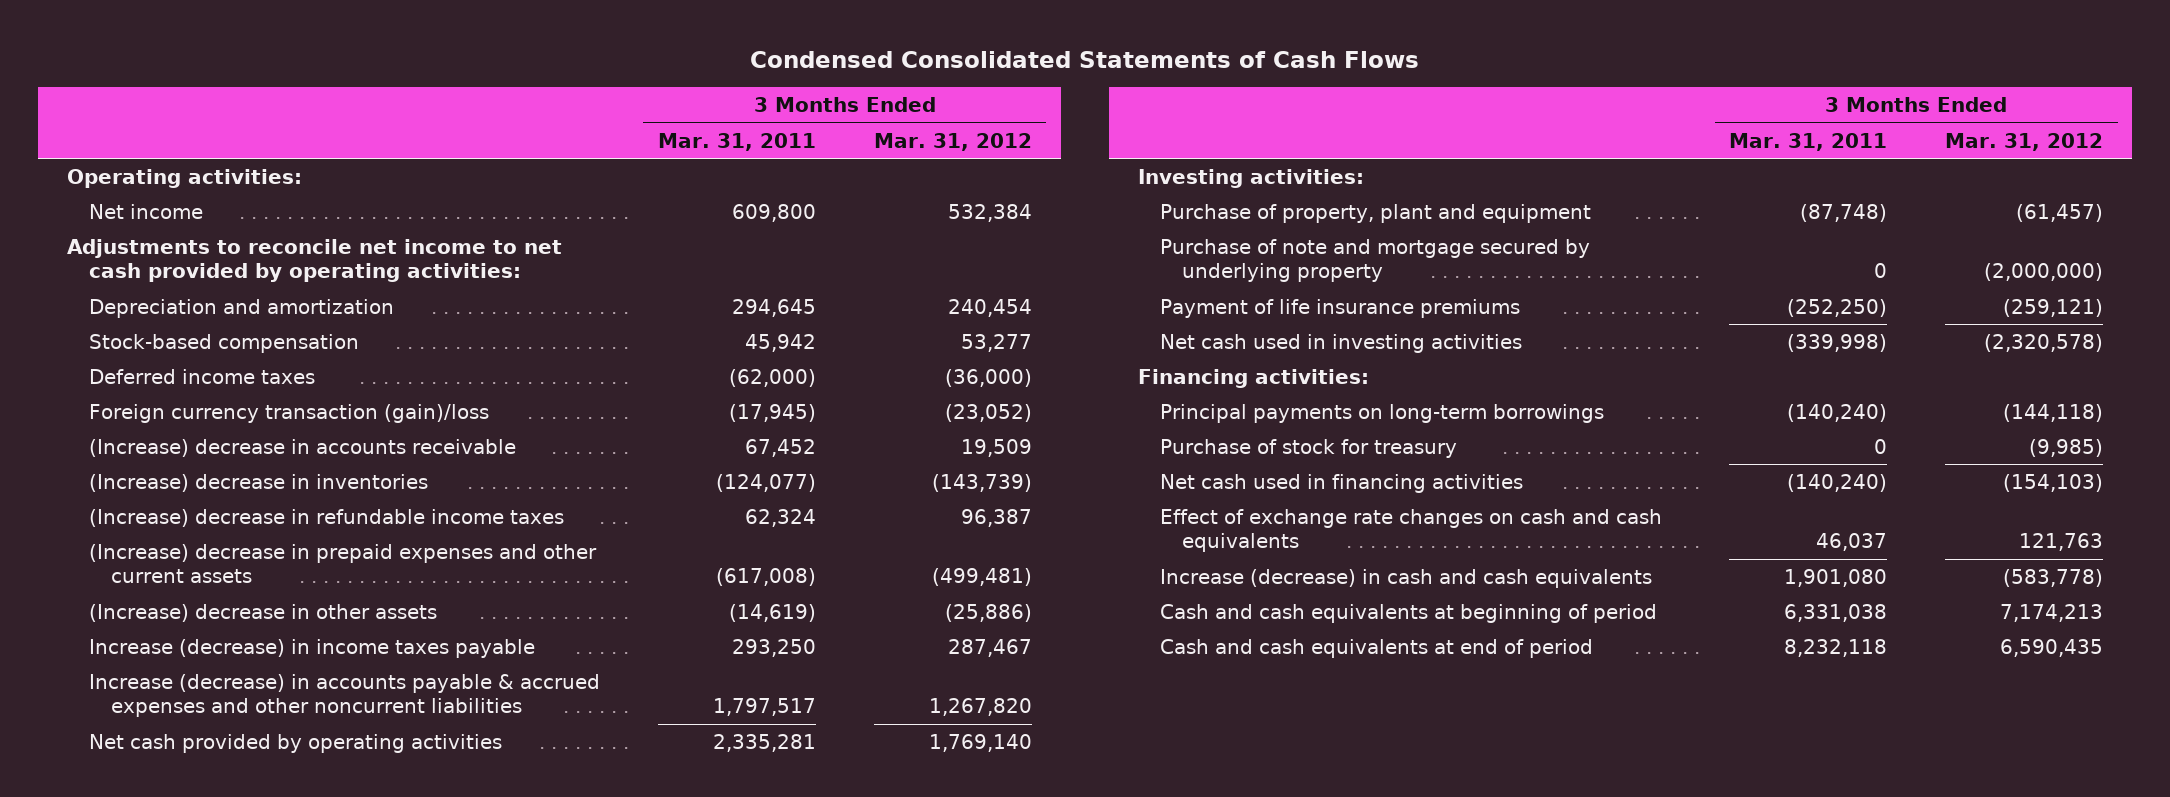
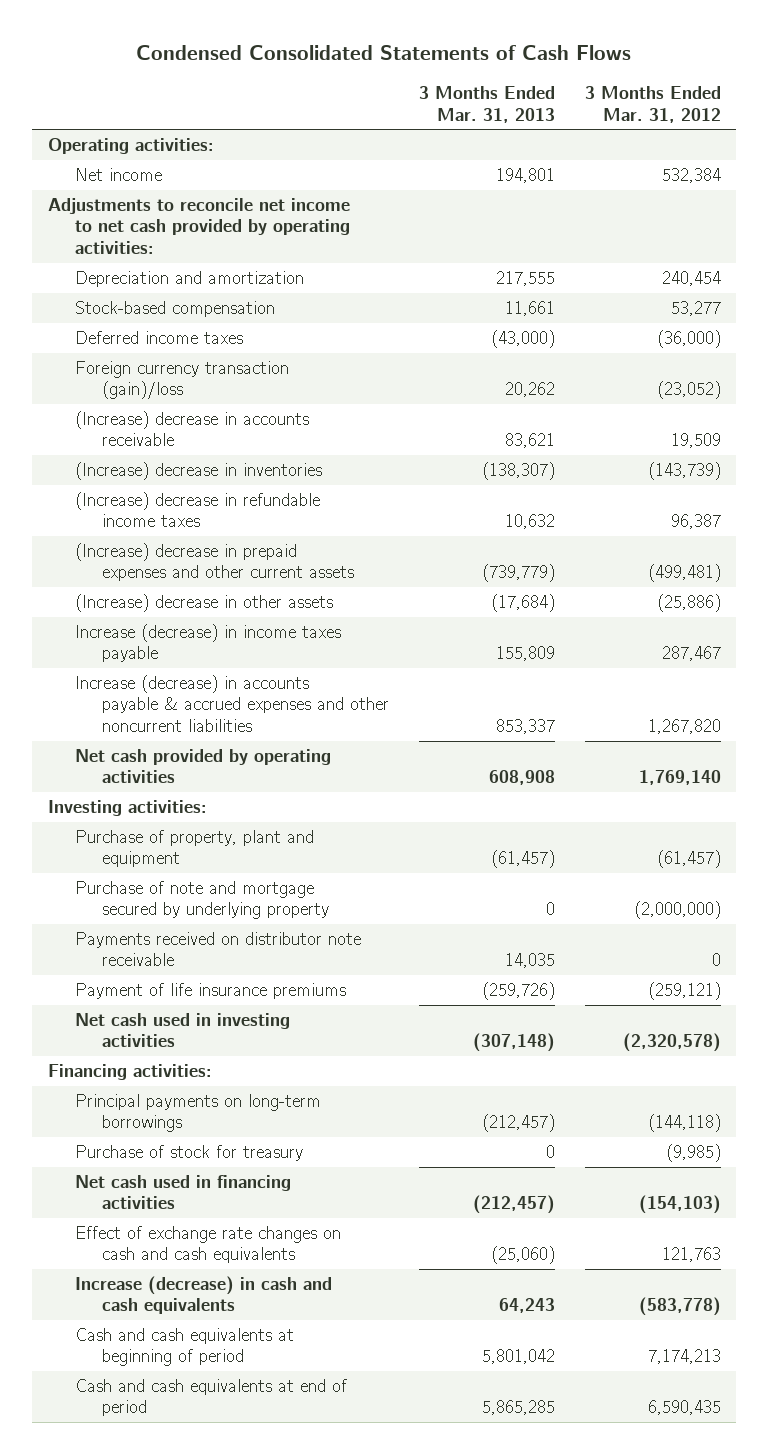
- | 3 Months Ended Mar. 31, 2011 | 3 Months Ended Mar. 31, 2012
+ | 3 Months Ended Mar. 31, 2013 | 3 Months Ended Mar. 31, 2012
+ Payments received on distributor note receivable | 14,035 | 0

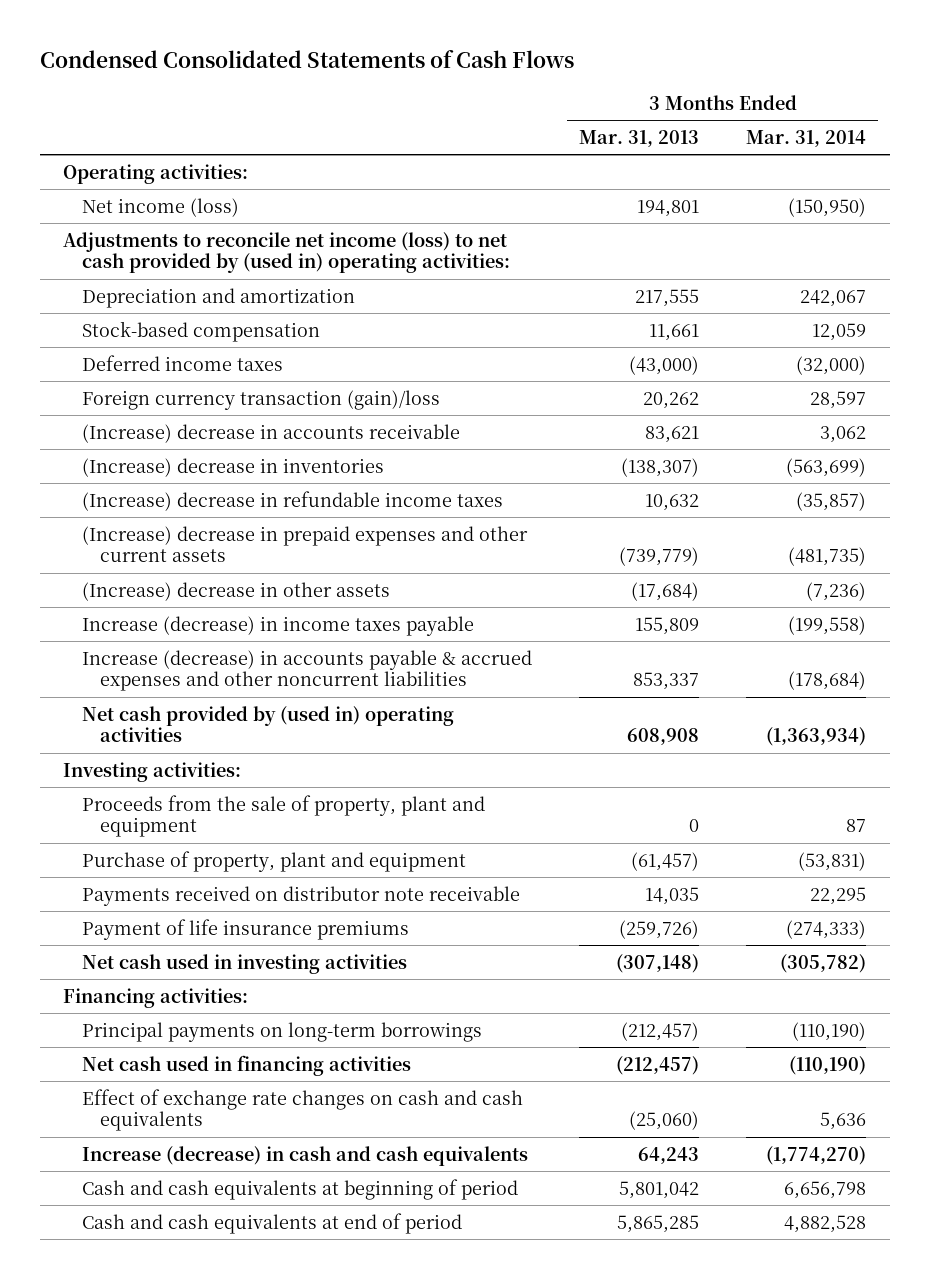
- | 3 Months Ended Mar. 31, 2013 | 3 Months Ended Mar. 31, 2012
+ | 3 Months Ended Mar. 31, 2013 | 3 Months Ended Mar. 31, 2014
- Net income | 194,801 | 532,384
- Adjustments to reconcile net income to net cash provided by operating activities:
+ Net income (loss) | 194,801 | (150,950)
+ Adjustments to reconcile net income (loss) to net cash provided by (used in) operating activities:
- Net cash provided by operating activities | 608,908 | 1,769,140
+ Net cash provided by (used in) operating activities | 608,908 | (1,363,934)
+ Proceeds from the sale of property, plant and equipment | 0 | 87
- Purchase of note and mortgage secured by underlying property | 0 | (2,000,000)
- Purchase of stock for treasury | 0 | (9,985)

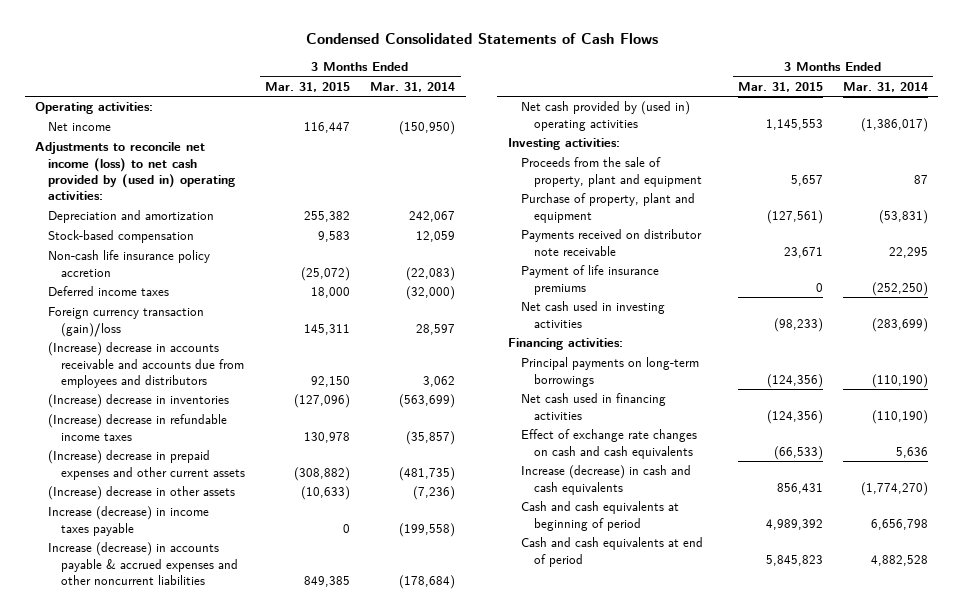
- | 3 Months Ended Mar. 31, 2013 | 3 Months Ended Mar. 31, 2014
+ | 3 Months Ended Mar. 31, 2015 | 3 Months Ended Mar. 31, 2014
- Net income (loss) | 194,801 | (150,950)
+ Net income | 116,447 | (150,950)
+ Non-cash life insurance policy accretion | (25,072) | (22,083)
- (Increase) decrease in accounts receivable | 83,621 | 3,062
+ (Increase) decrease in accounts receivable and accounts due from employees and distributors | 92,150 | 3,062
- Net cash provided by (used in) operating activities | 608,908 | (1,363,934)
+ Net cash provided by (used in) operating activities | 1,145,553 | (1,386,017)
- Payment of life insurance premiums | (259,726) | (274,333)
- Net cash used in investing activities | (307,148) | (305,782)
+ Payment of life insurance premiums | 0 | (252,250)
+ Net cash used in investing activities | (98,233) | (283,699)

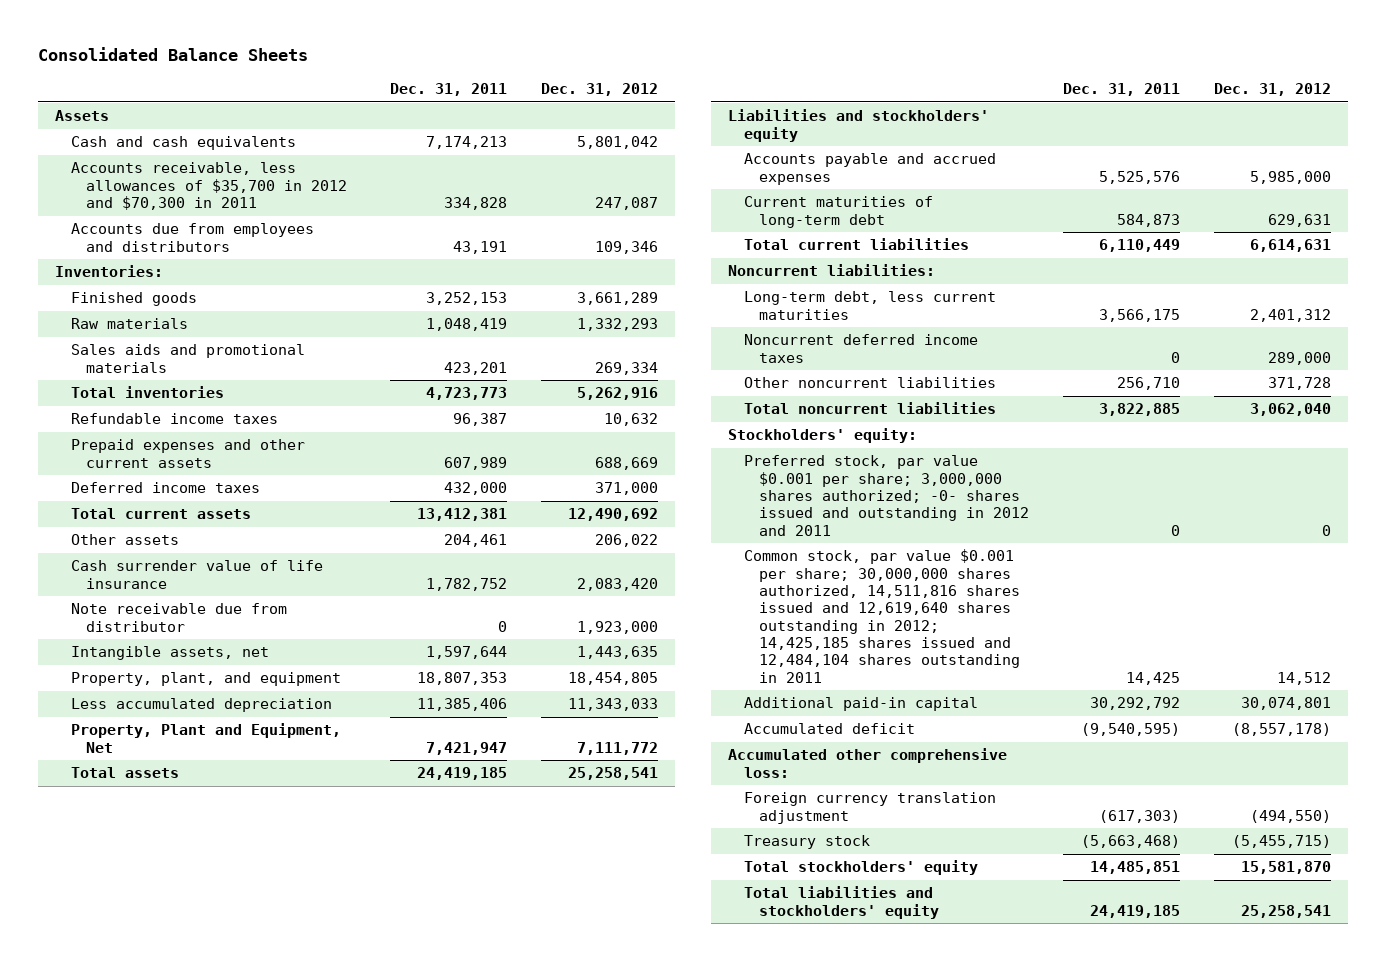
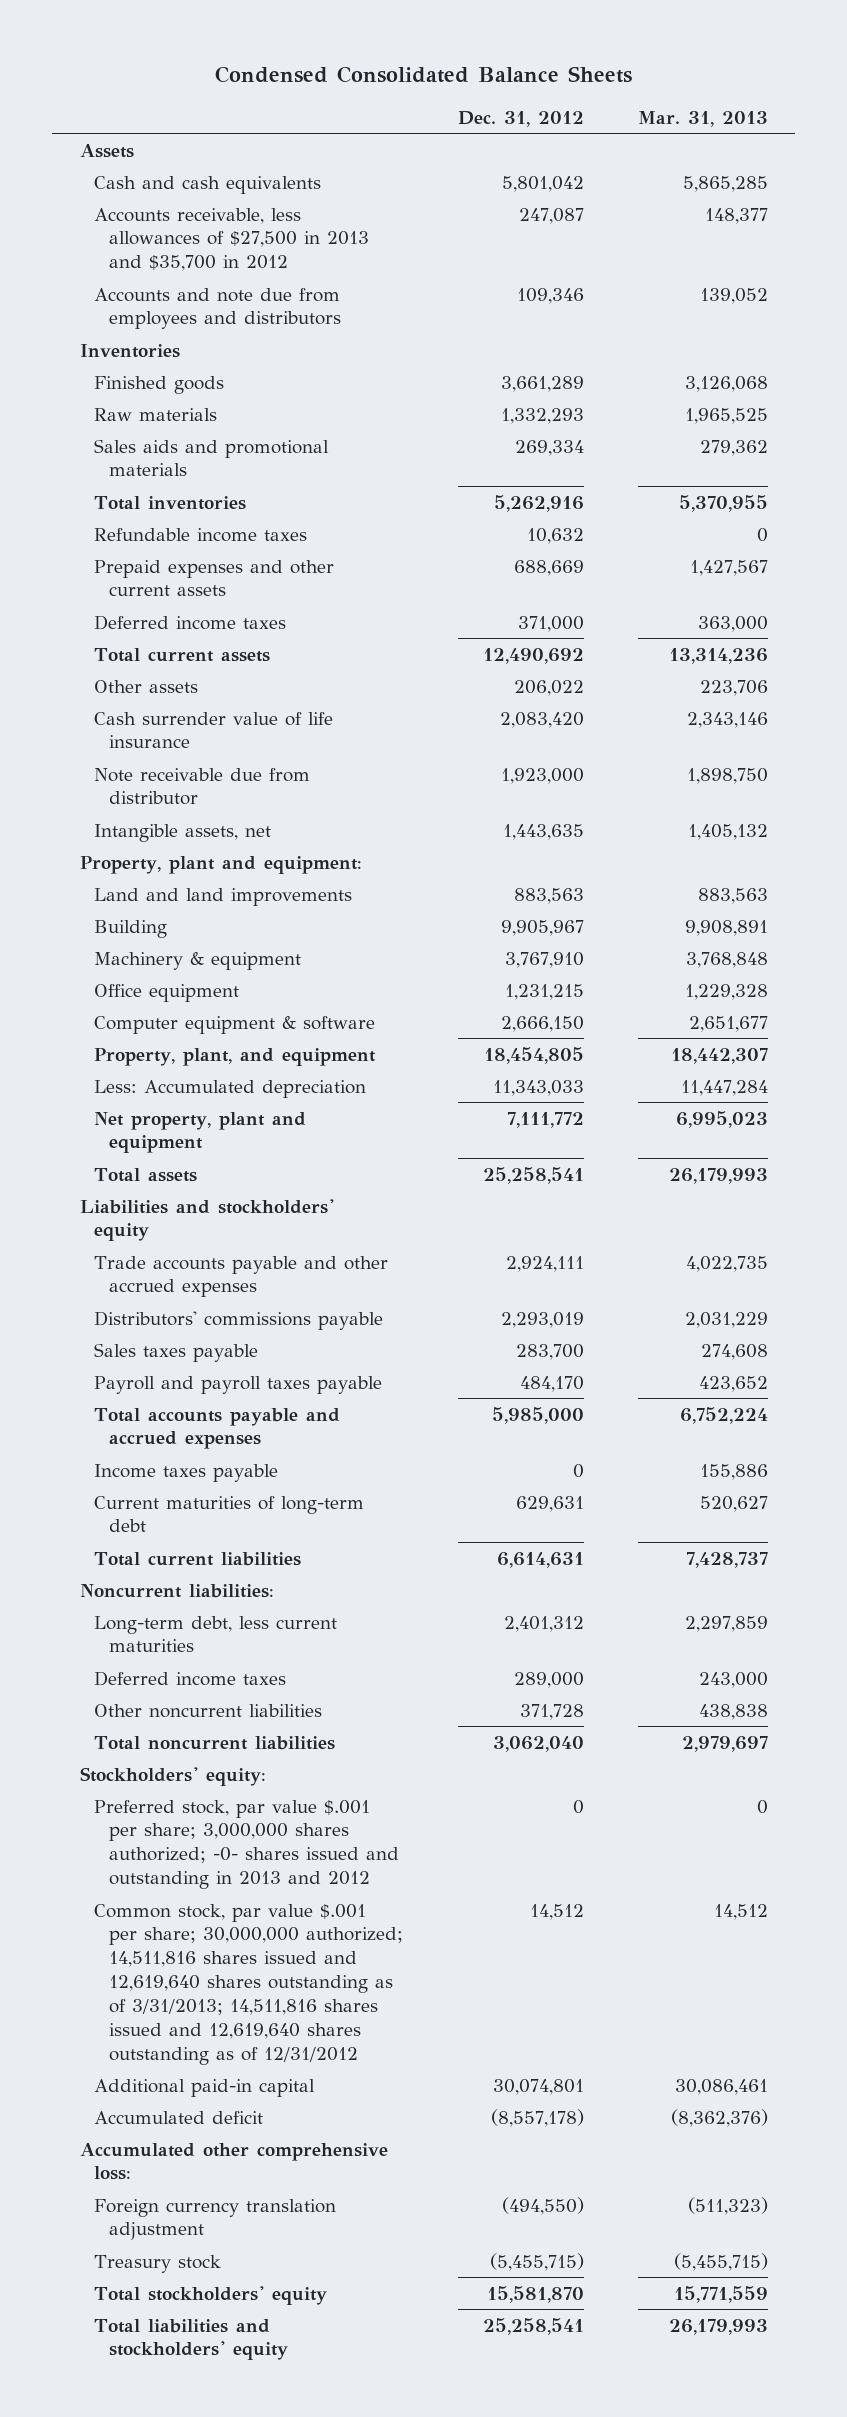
- Consolidated Balance Sheets
+ Condensed Consolidated Balance Sheets
- | Dec. 31, 2011 | Dec. 31, 2012
+ | Dec. 31, 2012 | Mar. 31, 2013
- Accounts receivable, less allowances of $35,700 in 2012 and $70,300 in 2011 | 334,828 | 247,087
- Accounts due from employees and distributors | 43,191 | 109,346
- Inventories:
+ Accounts receivable, less allowances of $27,500 in 2013 and $35,700 in 2012 | 247,087 | 148,377
+ Accounts and note due from employees and distributors | 109,346 | 139,052
+ Inventories
+ Property, plant and equipment:
+ Land and land improvements | 883,563 | 883,563
+ Building | 9,905,967 | 9,908,891
+ Machinery & equipment | 3,767,910 | 3,768,848
+ Office equipment | 1,231,215 | 1,229,328
+ Computer equipment & software | 2,666,150 | 2,651,677
- Less accumulated depreciation | 11,385,406 | 11,343,033
- Property, Plant and Equipment, Net | 7,421,947 | 7,111,772
+ Less: Accumulated depreciation | 11,343,033 | 11,447,284
+ Net property, plant and equipment | 7,111,772 | 6,995,023
- Accounts payable and accrued expenses | 5,525,576 | 5,985,000
+ Trade accounts payable and other accrued expenses | 2,924,111 | 4,022,735
+ Distributors' commissions payable | 2,293,019 | 2,031,229
+ Sales taxes payable | 283,700 | 274,608
+ Payroll and payroll taxes payable | 484,170 | 423,652
+ Total accounts payable and accrued expenses | 5,985,000 | 6,752,224
+ Income taxes payable | 0 | 155,886
- Noncurrent deferred income taxes | 0 | 289,000
+ Deferred income taxes | 289,000 | 243,000
- Preferred stock, par value $0.001 per share; 3,000,000 shares authorized; -0- shares issued and outstanding in 2012 and 2011 | 0 | 0
- Common stock, par value $0.001 per share; 30,000,000 shares authorized, 14,511,816 shares issued and 12,619,640 shares outstanding in 2012; 14,425,185 shares issued and 12,484,104 shares outstanding in 2011 | 14,425 | 14,512
+ Preferred stock, par value $.001 per share; 3,000,000 shares authorized; -0- shares issued and outstanding in 2013 and 2012 | 0 | 0
+ Common stock, par value $.001 per share; 30,000,000 authorized; 14,511,816 shares issued and 12,619,640 shares outstanding as of 3/31/2013; 14,511,816 shares issued and 12,619,640 shares outstanding as of 12/31/2012 | 14,512 | 14,512

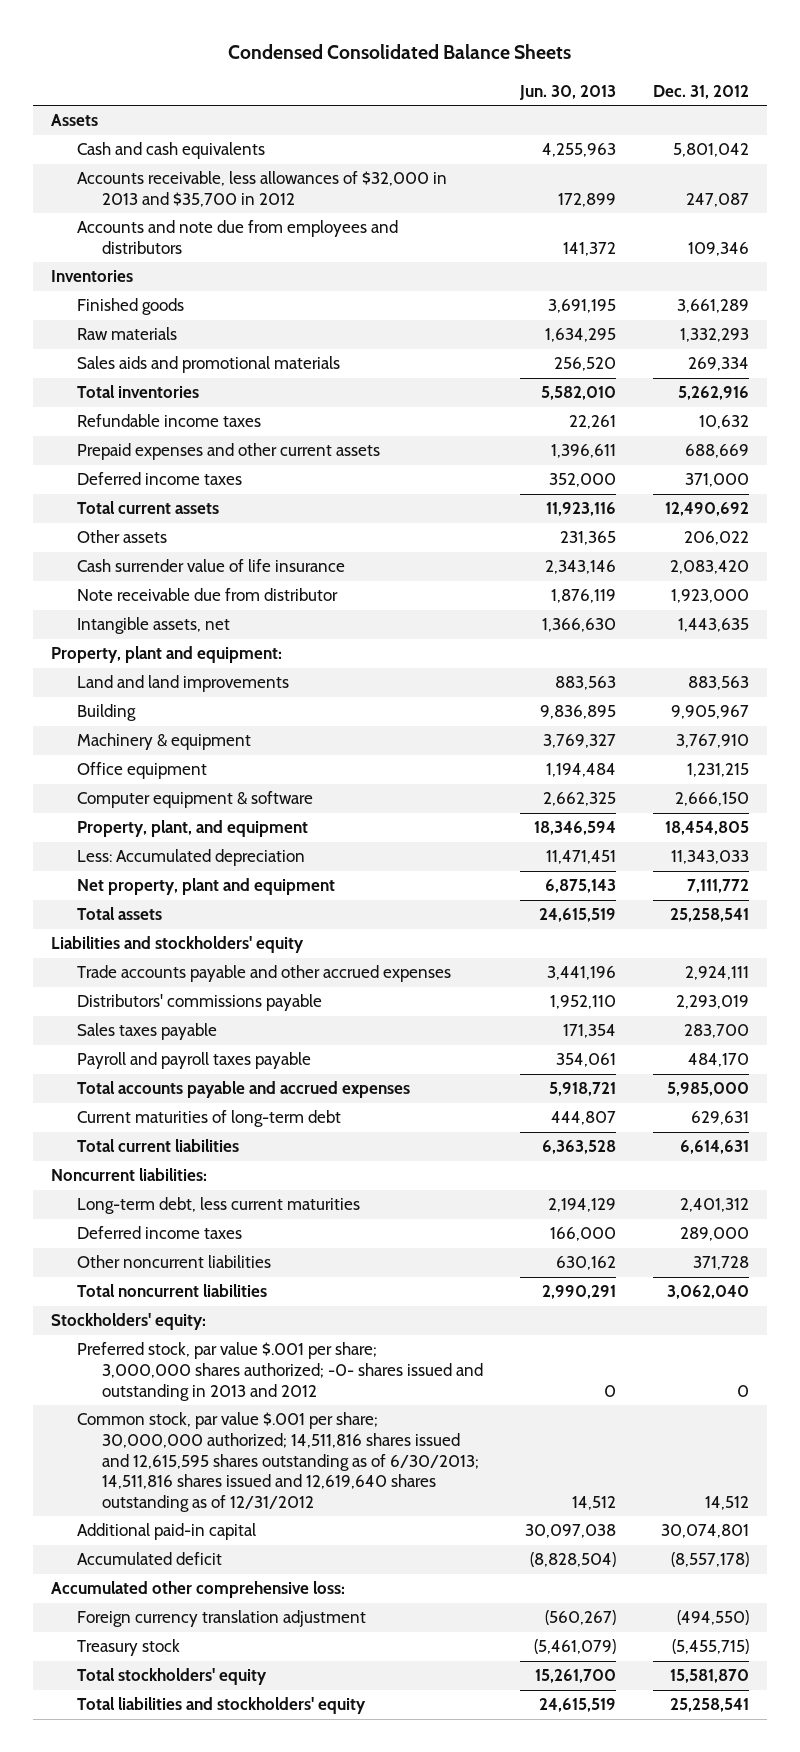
- | Dec. 31, 2012 | Mar. 31, 2013
+ | Jun. 30, 2013 | Dec. 31, 2012
- Accounts receivable, less allowances of $27,500 in 2013 and $35,700 in 2012 | 247,087 | 148,377
+ Accounts receivable, less allowances of $32,000 in 2013 and $35,700 in 2012 | 172,899 | 247,087
- Income taxes payable | 0 | 155,886
- Common stock, par value $.001 per share; 30,000,000 authorized; 14,511,816 shares issued and 12,619,640 shares outstanding as of 3/31/2013; 14,511,816 shares issued and 12,619,640 shares outstanding as of 12/31/2012 | 14,512 | 14,512
+ Common stock, par value $.001 per share; 30,000,000 authorized; 14,511,816 shares issued and 12,615,595 shares outstanding as of 6/30/2013; 14,511,816 shares issued and 12,619,640 shares outstanding as of 12/31/2012 | 14,512 | 14,512

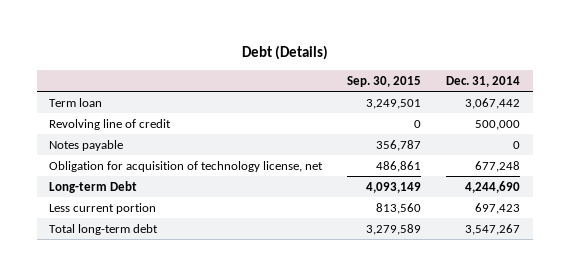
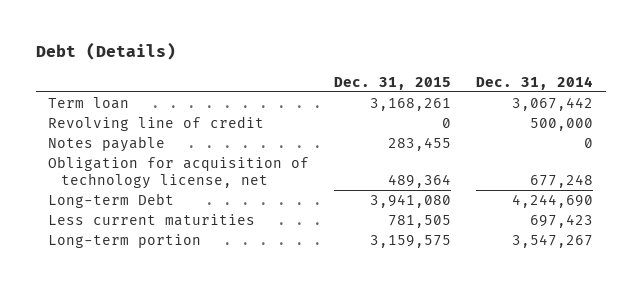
- | Sep. 30, 2015 | Dec. 31, 2014
+ | Dec. 31, 2015 | Dec. 31, 2014
- Less current portion | 813,560 | 697,423
- Total long-term debt | 3,279,589 | 3,547,267
+ Less current maturities | 781,505 | 697,423
+ Long-term portion | 3,159,575 | 3,547,267

